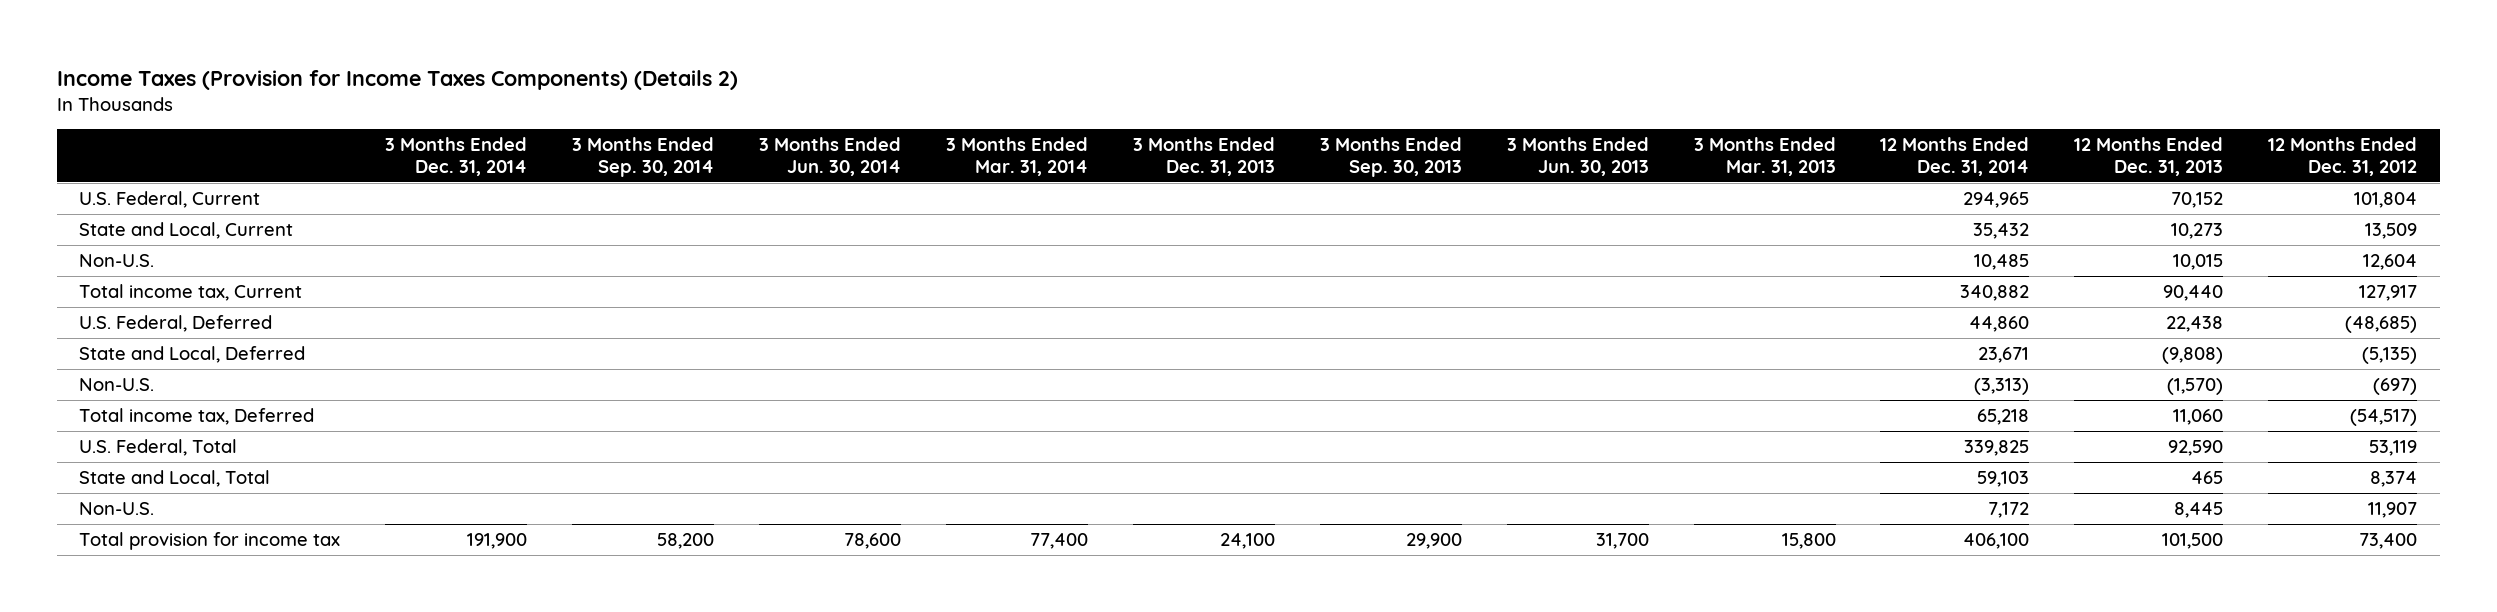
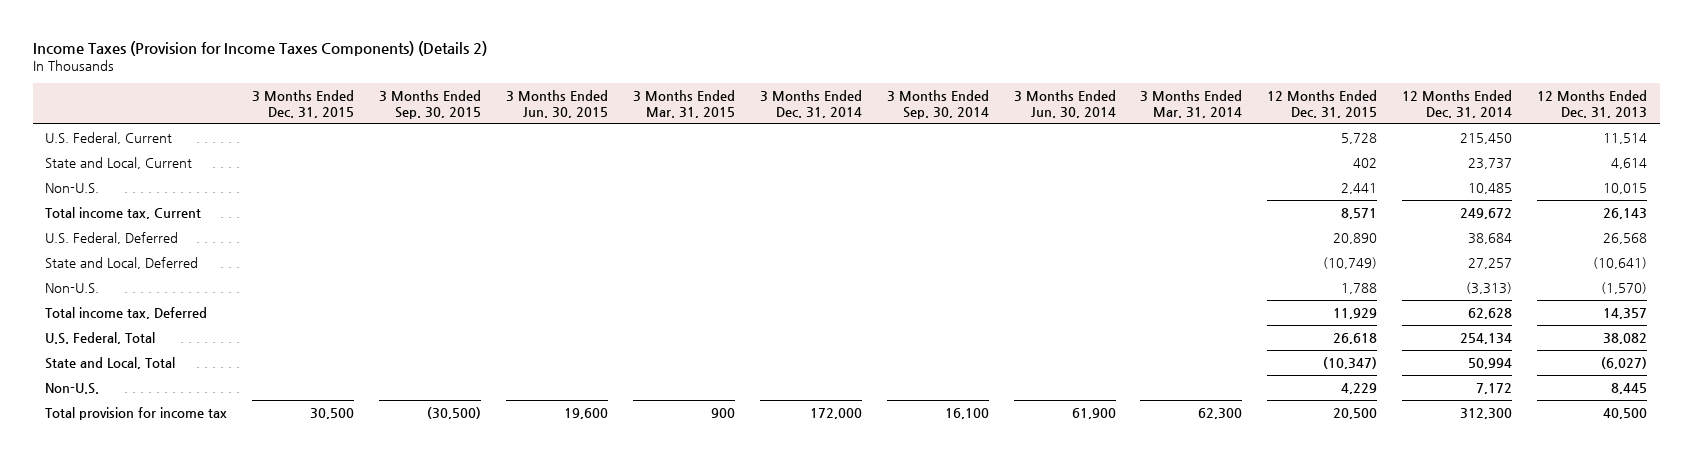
- | 3 Months Ended Dec. 31, 2014 | 3 Months Ended Sep. 30, 2014 | 3 Months Ended Jun. 30, 2014 | 3 Months Ended Mar. 31, 2014 | 3 Months Ended Dec. 31, 2013 | 3 Months Ended Sep. 30, 2013 | 3 Months Ended Jun. 30, 2013 | 3 Months Ended Mar. 31, 2013 | 12 Months Ended Dec. 31, 2014 | 12 Months Ended Dec. 31, 2013 | 12 Months Ended Dec. 31, 2012
+ | 3 Months Ended Dec. 31, 2015 | 3 Months Ended Sep. 30, 2015 | 3 Months Ended Jun. 30, 2015 | 3 Months Ended Mar. 31, 2015 | 3 Months Ended Dec. 31, 2014 | 3 Months Ended Sep. 30, 2014 | 3 Months Ended Jun. 30, 2014 | 3 Months Ended Mar. 31, 2014 | 12 Months Ended Dec. 31, 2015 | 12 Months Ended Dec. 31, 2014 | 12 Months Ended Dec. 31, 2013
- U.S. Federal, Current | | | | | | | | | 294,965 | 70,152 | 101,804
- State and Local, Current | | | | | | | | | 35,432 | 10,273 | 13,509
+ U.S. Federal, Current | | | | | | | | | 5,728 | 215,450 | 11,514
+ State and Local, Current | | | | | | | | | 402 | 23,737 | 4,614
- Total income tax, Current | | | | | | | | | 340,882 | 90,440 | 127,917
- U.S. Federal, Deferred | | | | | | | | | 44,860 | 22,438 | (48,685)
- State and Local, Deferred | | | | | | | | | 23,671 | (9,808) | (5,135)
+ Total income tax, Current | | | | | | | | | 8,571 | 249,672 | 26,143
+ U.S. Federal, Deferred | | | | | | | | | 20,890 | 38,684 | 26,568
+ State and Local, Deferred | | | | | | | | | (10,749) | 27,257 | (10,641)
- Total income tax, Deferred | | | | | | | | | 65,218 | 11,060 | (54,517)
- U.S. Federal, Total | | | | | | | | | 339,825 | 92,590 | 53,119
- State and Local, Total | | | | | | | | | 59,103 | 465 | 8,374
+ Total income tax, Deferred | | | | | | | | | 11,929 | 62,628 | 14,357
+ U.S. Federal, Total | | | | | | | | | 26,618 | 254,134 | 38,082
+ State and Local, Total | | | | | | | | | (10,347) | 50,994 | (6,027)
- Total provision for income tax | 191,900 | 58,200 | 78,600 | 77,400 | 24,100 | 29,900 | 31,700 | 15,800 | 406,100 | 101,500 | 73,400
+ Total provision for income tax | 30,500 | (30,500) | 19,600 | 900 | 172,000 | 16,100 | 61,900 | 62,300 | 20,500 | 312,300 | 40,500

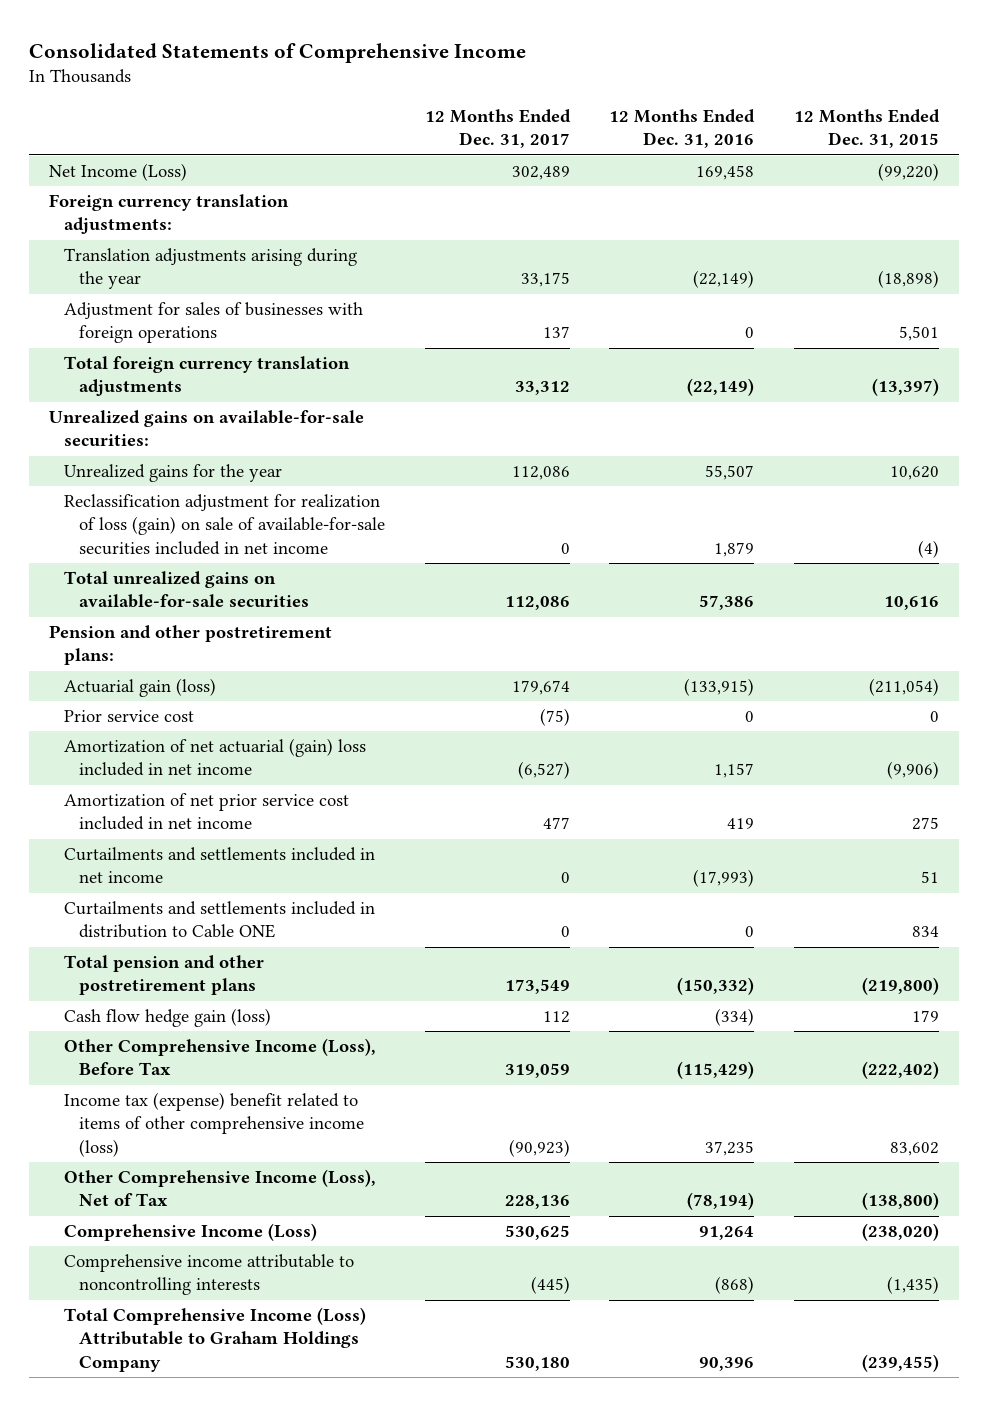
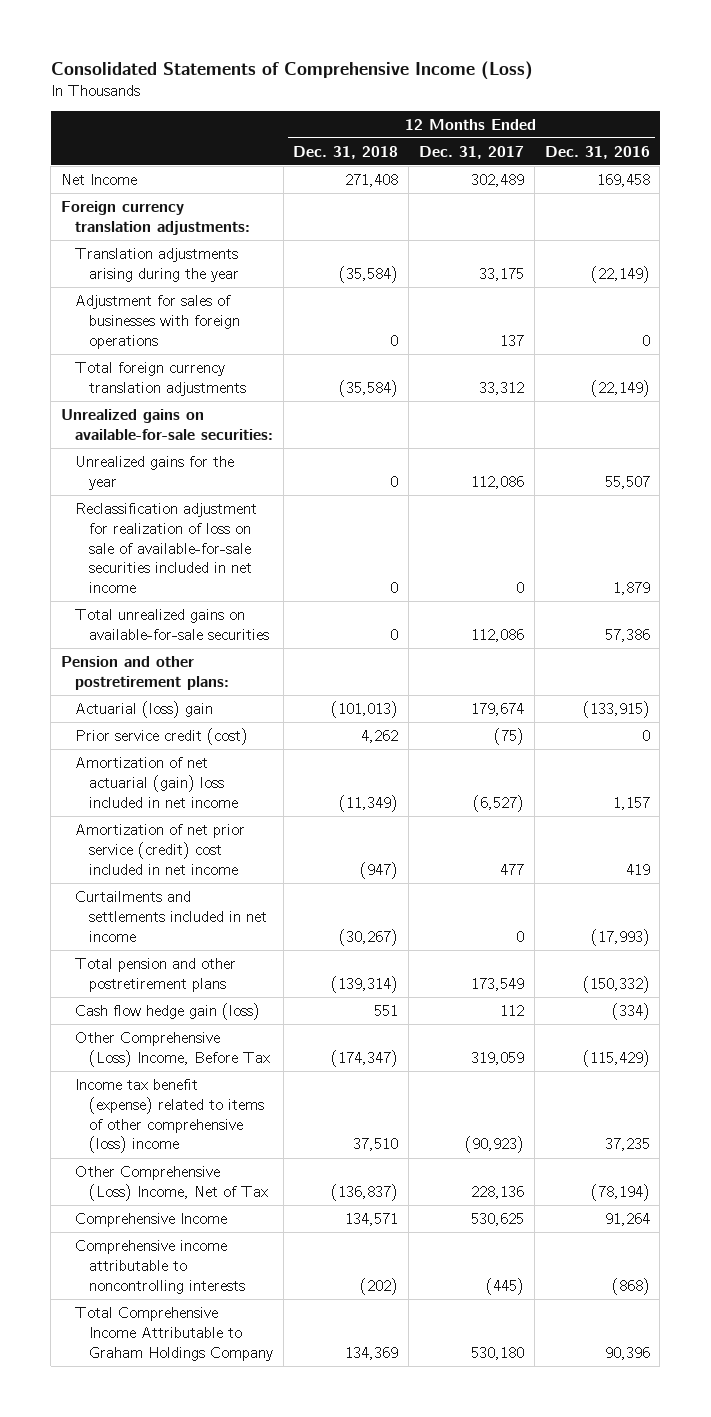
- Consolidated Statements of Comprehensive Income
+ Consolidated Statements of Comprehensive Income (Loss)
- | 12 Months Ended Dec. 31, 2017 | 12 Months Ended Dec. 31, 2016 | 12 Months Ended Dec. 31, 2015
+ | 12 Months Ended Dec. 31, 2018 | 12 Months Ended Dec. 31, 2017 | 12 Months Ended Dec. 31, 2016
- Net Income (Loss) | 302,489 | 169,458 | (99,220)
+ Net Income | 271,408 | 302,489 | 169,458
- Reclassification adjustment for realization of loss (gain) on sale of available-for-sale securities included in net income | 0 | 1,879 | (4)
+ Reclassification adjustment for realization of loss on sale of available-for-sale securities included in net income | 0 | 0 | 1,879
- Actuarial gain (loss) | 179,674 | (133,915) | (211,054)
- Prior service cost | (75) | 0 | 0
+ Actuarial (loss) gain | (101,013) | 179,674 | (133,915)
+ Prior service credit (cost) | 4,262 | (75) | 0
- Amortization of net prior service cost included in net income | 477 | 419 | 275
+ Amortization of net prior service (credit) cost included in net income | (947) | 477 | 419
- Curtailments and settlements included in distribution to Cable ONE | 0 | 0 | 834
- Other Comprehensive Income (Loss), Before Tax | 319,059 | (115,429) | (222,402)
- Income tax (expense) benefit related to items of other comprehensive income (loss) | (90,923) | 37,235 | 83,602
- Other Comprehensive Income (Loss), Net of Tax | 228,136 | (78,194) | (138,800)
- Comprehensive Income (Loss) | 530,625 | 91,264 | (238,020)
+ Other Comprehensive (Loss) Income, Before Tax | (174,347) | 319,059 | (115,429)
+ Income tax benefit (expense) related to items of other comprehensive (loss) income | 37,510 | (90,923) | 37,235
+ Other Comprehensive (Loss) Income, Net of Tax | (136,837) | 228,136 | (78,194)
+ Comprehensive Income | 134,571 | 530,625 | 91,264
- Total Comprehensive Income (Loss) Attributable to Graham Holdings Company | 530,180 | 90,396 | (239,455)
+ Total Comprehensive Income Attributable to Graham Holdings Company | 134,369 | 530,180 | 90,396

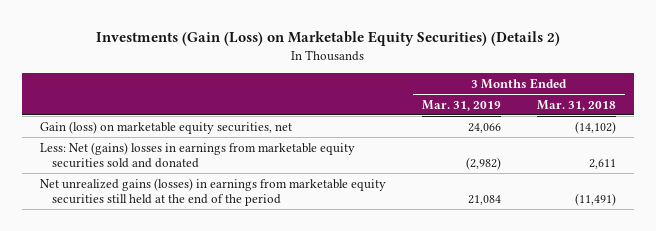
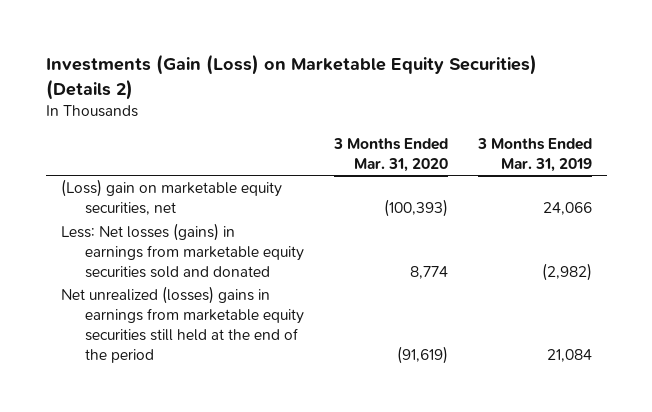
- | 3 Months Ended Mar. 31, 2019 | 3 Months Ended Mar. 31, 2018
+ | 3 Months Ended Mar. 31, 2020 | 3 Months Ended Mar. 31, 2019
- Gain (loss) on marketable equity securities, net | 24,066 | (14,102)
- Less: Net (gains) losses in earnings from marketable equity securities sold and donated | (2,982) | 2,611
- Net unrealized gains (losses) in earnings from marketable equity securities still held at the end of the period | 21,084 | (11,491)
+ (Loss) gain on marketable equity securities, net | (100,393) | 24,066
+ Less: Net losses (gains) in earnings from marketable equity securities sold and donated | 8,774 | (2,982)
+ Net unrealized (losses) gains in earnings from marketable equity securities still held at the end of the period | (91,619) | 21,084

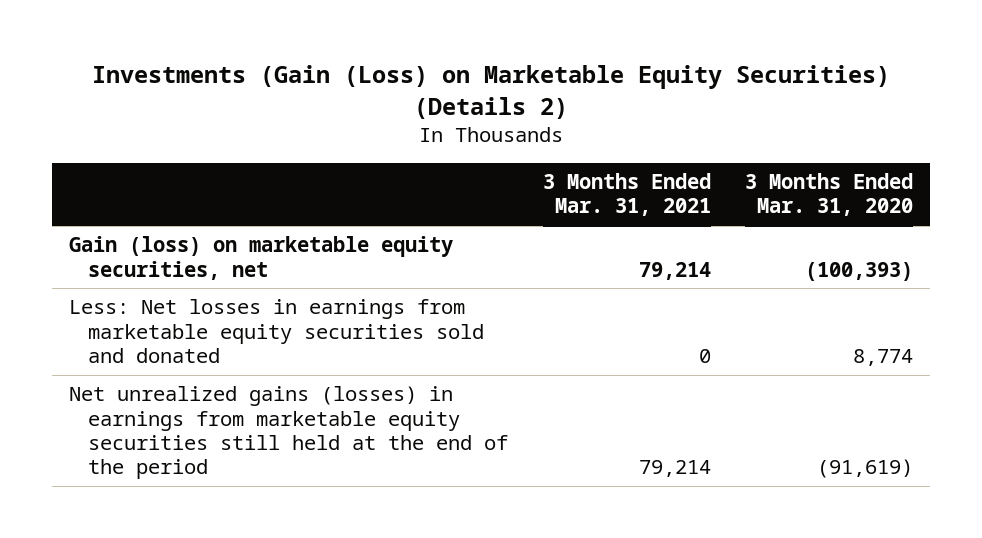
- | 3 Months Ended Mar. 31, 2020 | 3 Months Ended Mar. 31, 2019
+ | 3 Months Ended Mar. 31, 2021 | 3 Months Ended Mar. 31, 2020
- (Loss) gain on marketable equity securities, net | (100,393) | 24,066
- Less: Net losses (gains) in earnings from marketable equity securities sold and donated | 8,774 | (2,982)
- Net unrealized (losses) gains in earnings from marketable equity securities still held at the end of the period | (91,619) | 21,084
+ Gain (loss) on marketable equity securities, net | 79,214 | (100,393)
+ Less: Net losses in earnings from marketable equity securities sold and donated | 0 | 8,774
+ Net unrealized gains (losses) in earnings from marketable equity securities still held at the end of the period | 79,214 | (91,619)

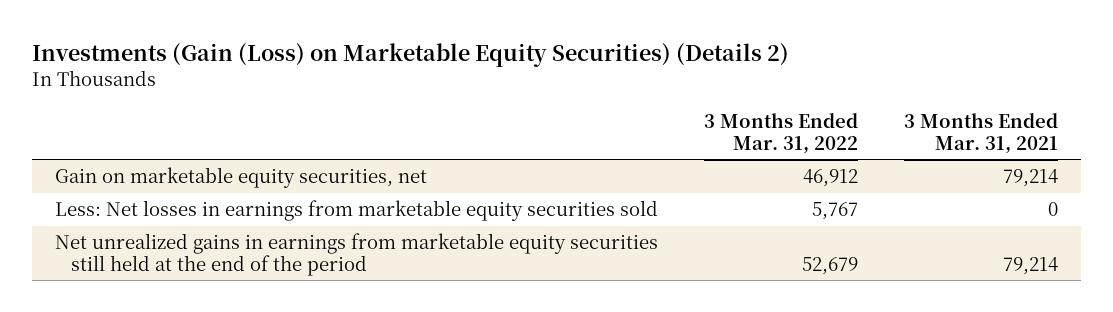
- | 3 Months Ended Mar. 31, 2021 | 3 Months Ended Mar. 31, 2020
+ | 3 Months Ended Mar. 31, 2022 | 3 Months Ended Mar. 31, 2021
- Gain (loss) on marketable equity securities, net | 79,214 | (100,393)
- Less: Net losses in earnings from marketable equity securities sold and donated | 0 | 8,774
- Net unrealized gains (losses) in earnings from marketable equity securities still held at the end of the period | 79,214 | (91,619)
+ Gain on marketable equity securities, net | 46,912 | 79,214
+ Less: Net losses in earnings from marketable equity securities sold | 5,767 | 0
+ Net unrealized gains in earnings from marketable equity securities still held at the end of the period | 52,679 | 79,214

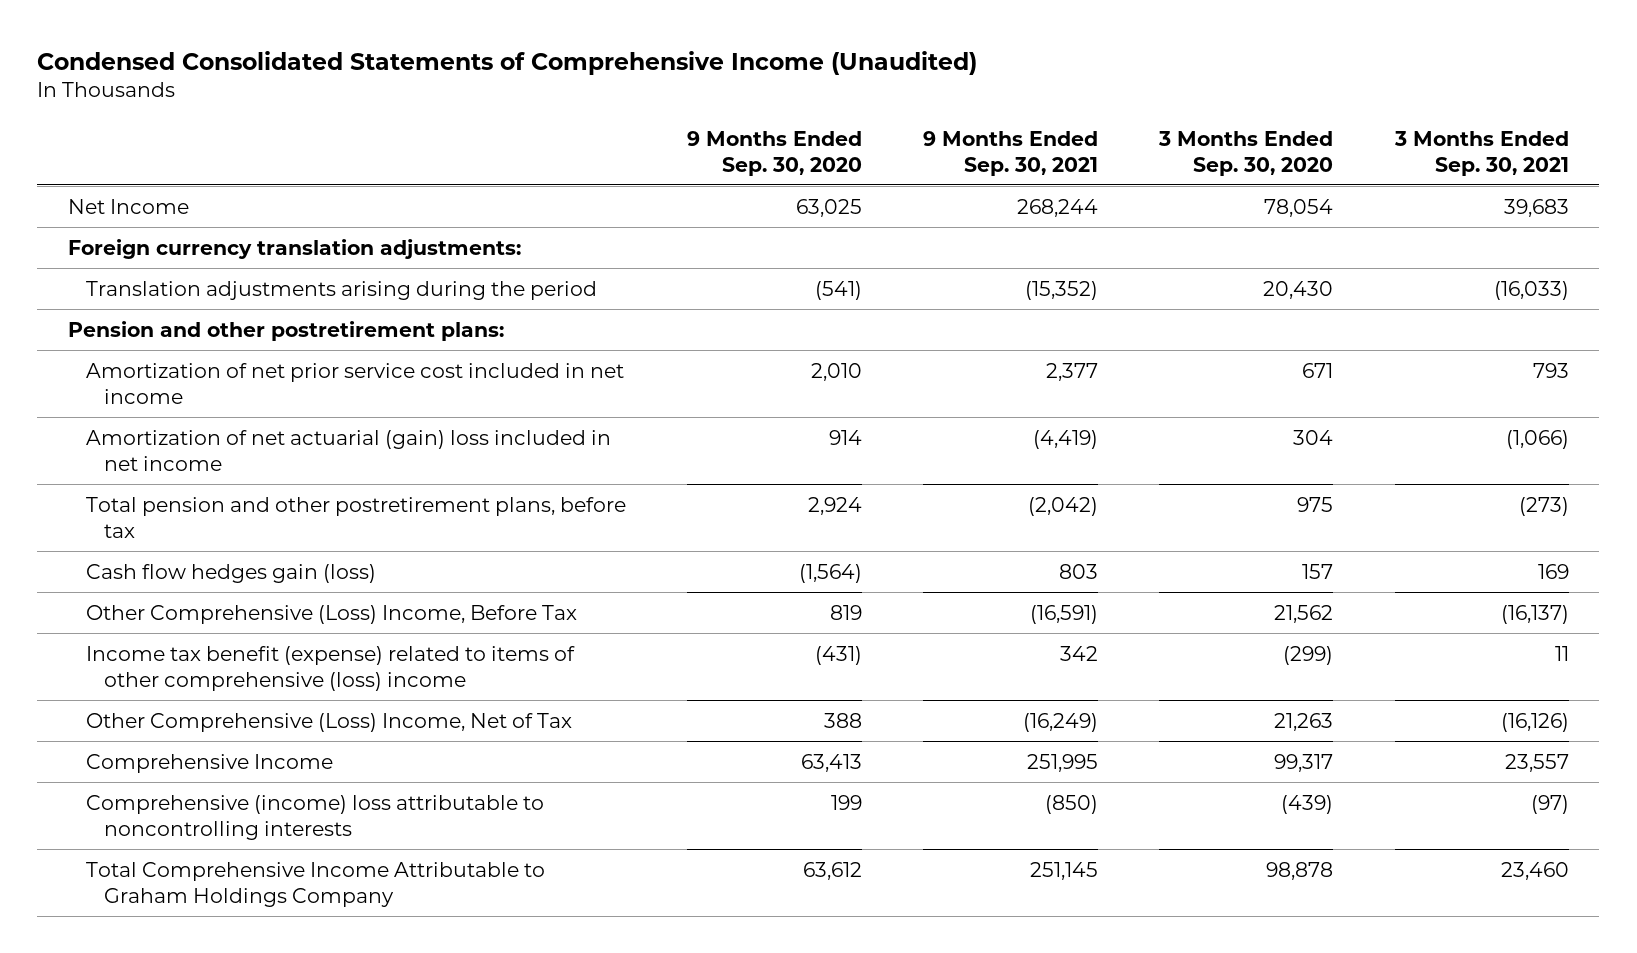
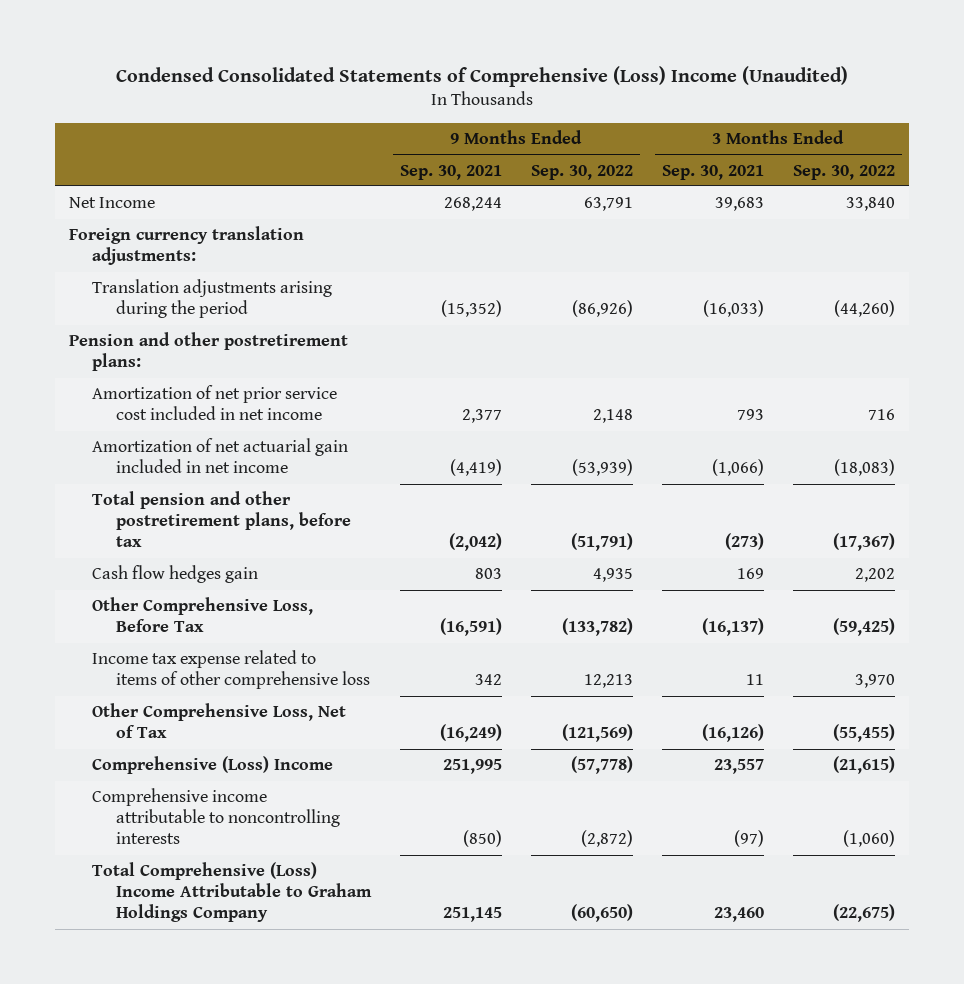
- Condensed Consolidated Statements of Comprehensive Income (Unaudited)
+ Condensed Consolidated Statements of Comprehensive (Loss) Income (Unaudited)
- | 9 Months Ended Sep. 30, 2020 | 9 Months Ended Sep. 30, 2021 | 3 Months Ended Sep. 30, 2020 | 3 Months Ended Sep. 30, 2021
+ | 9 Months Ended Sep. 30, 2021 | 9 Months Ended Sep. 30, 2022 | 3 Months Ended Sep. 30, 2021 | 3 Months Ended Sep. 30, 2022
- Amortization of net actuarial (gain) loss included in net income | 914 | (4,419) | 304 | (1,066)
+ Amortization of net actuarial gain included in net income | (4,419) | (53,939) | (1,066) | (18,083)
- Cash flow hedges gain (loss) | (1,564) | 803 | 157 | 169
- Other Comprehensive (Loss) Income, Before Tax | 819 | (16,591) | 21,562 | (16,137)
- Income tax benefit (expense) related to items of other comprehensive (loss) income | (431) | 342 | (299) | 11
- Other Comprehensive (Loss) Income, Net of Tax | 388 | (16,249) | 21,263 | (16,126)
- Comprehensive Income | 63,413 | 251,995 | 99,317 | 23,557
- Comprehensive (income) loss attributable to noncontrolling interests | 199 | (850) | (439) | (97)
- Total Comprehensive Income Attributable to Graham Holdings Company | 63,612 | 251,145 | 98,878 | 23,460
+ Cash flow hedges gain | 803 | 4,935 | 169 | 2,202
+ Other Comprehensive Loss, Before Tax | (16,591) | (133,782) | (16,137) | (59,425)
+ Income tax expense related to items of other comprehensive loss | 342 | 12,213 | 11 | 3,970
+ Other Comprehensive Loss, Net of Tax | (16,249) | (121,569) | (16,126) | (55,455)
+ Comprehensive (Loss) Income | 251,995 | (57,778) | 23,557 | (21,615)
+ Comprehensive income attributable to noncontrolling interests | (850) | (2,872) | (97) | (1,060)
+ Total Comprehensive (Loss) Income Attributable to Graham Holdings Company | 251,145 | (60,650) | 23,460 | (22,675)

